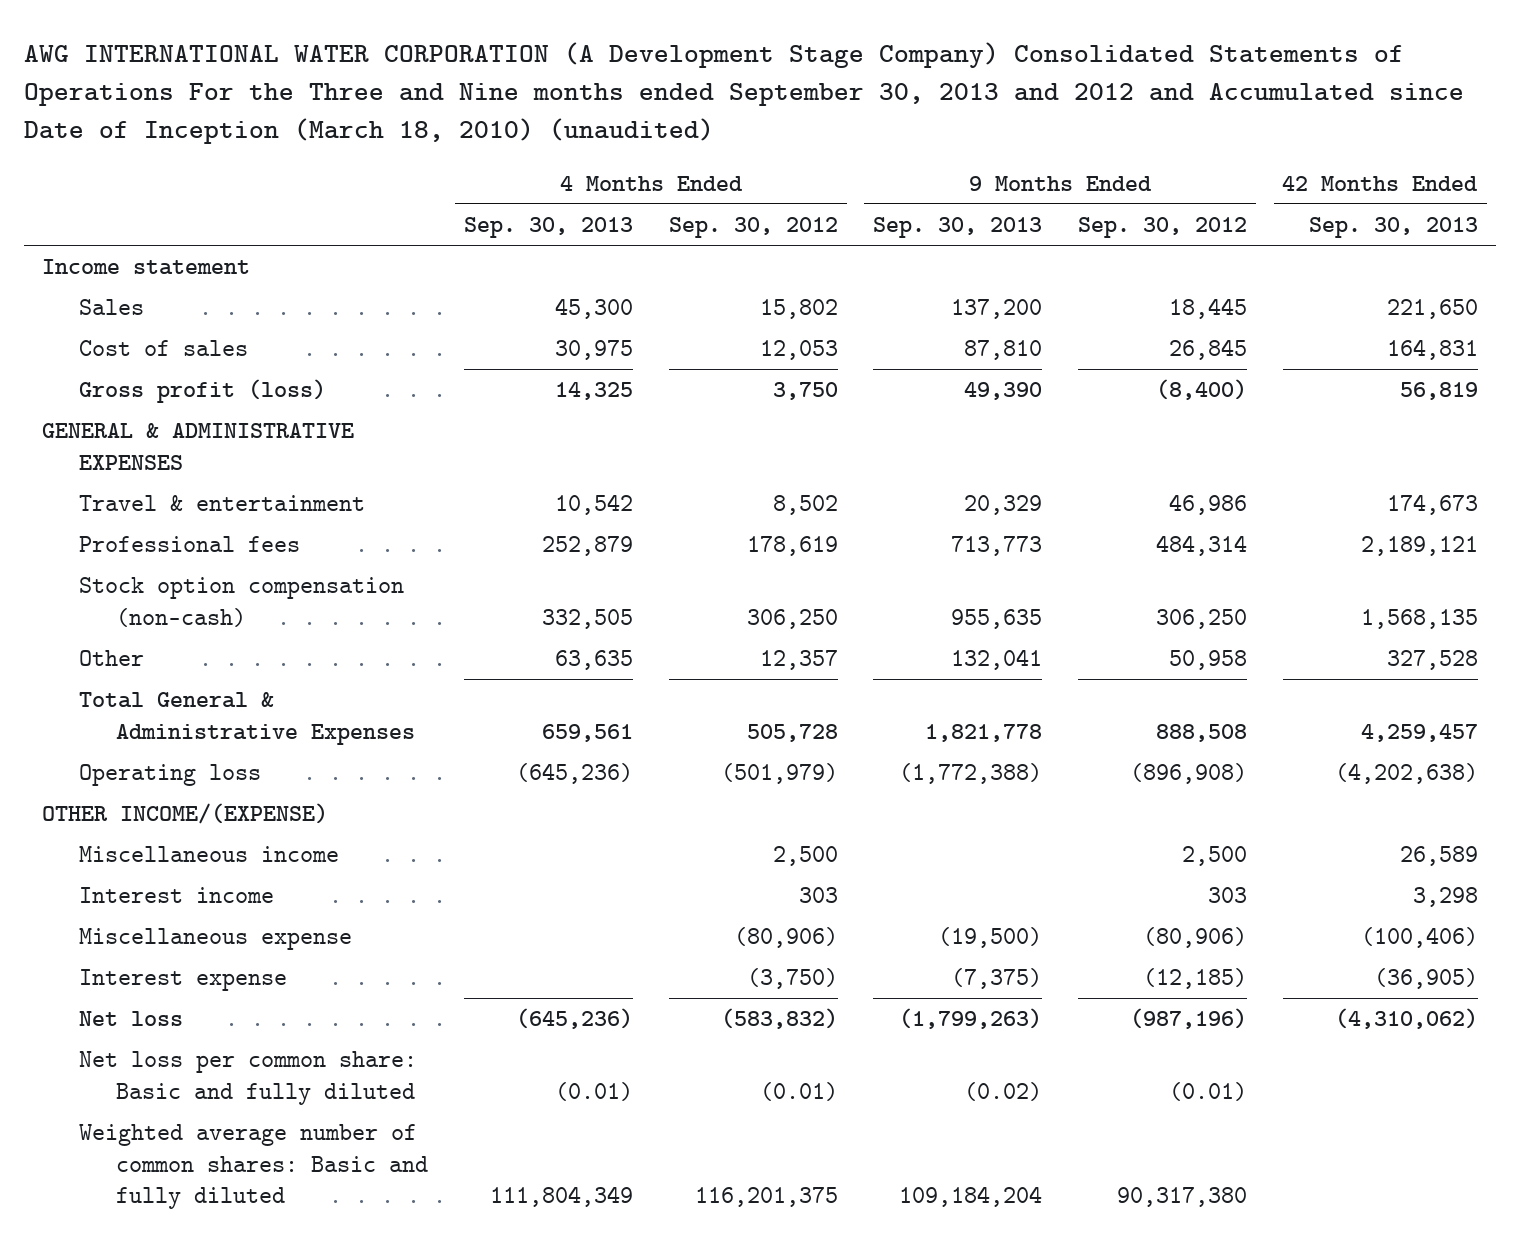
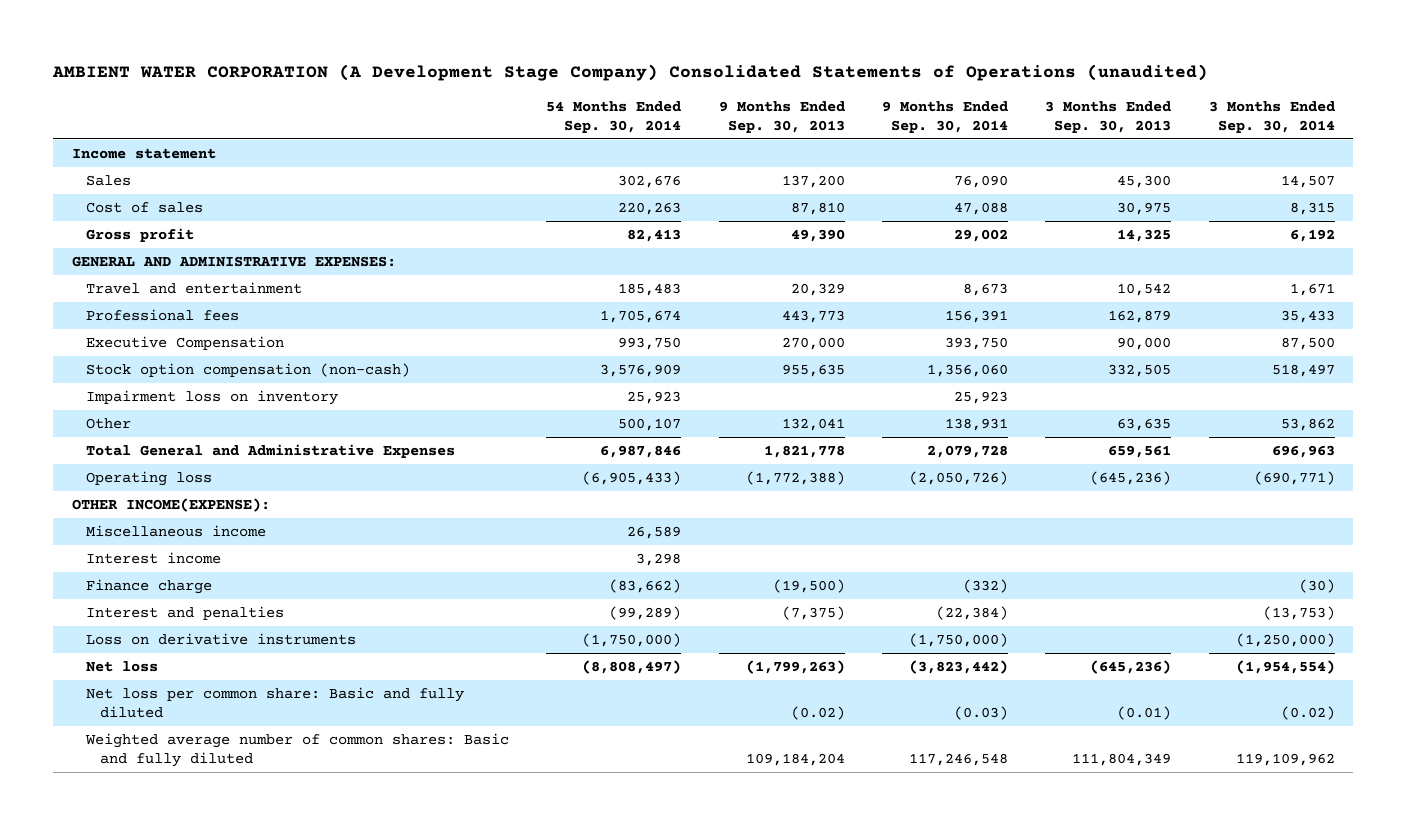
- AWG INTERNATIONAL WATER CORPORATION (A Development Stage Company) Consolidated Statements of Operations For the Three and Nine months ended September 30, 2013 and 2012 and Accumulated since Date of Inception (March 18, 2010) (unaudited)
+ AMBIENT WATER CORPORATION (A Development Stage Company) Consolidated Statements of Operations (unaudited)
- | 4 Months Ended Sep. 30, 2013 | 4 Months Ended Sep. 30, 2012 | 9 Months Ended Sep. 30, 2013 | 9 Months Ended Sep. 30, 2012 | 42 Months Ended Sep. 30, 2013
+ | 54 Months Ended Sep. 30, 2014 | 9 Months Ended Sep. 30, 2013 | 9 Months Ended Sep. 30, 2014 | 3 Months Ended Sep. 30, 2013 | 3 Months Ended Sep. 30, 2014
- Gross profit (loss) | 14,325 | 3,750 | 49,390 | (8,400) | 56,819
- GENERAL & ADMINISTRATIVE EXPENSES
- Travel & entertainment | 10,542 | 8,502 | 20,329 | 46,986 | 174,673
- Professional fees | 252,879 | 178,619 | 713,773 | 484,314 | 2,189,121
+ Gross profit | 82,413 | 49,390 | 29,002 | 14,325 | 6,192
+ GENERAL AND ADMINISTRATIVE EXPENSES:
+ Travel and entertainment | 185,483 | 20,329 | 8,673 | 10,542 | 1,671
+ Professional fees | 1,705,674 | 443,773 | 156,391 | 162,879 | 35,433
+ Executive Compensation | 993,750 | 270,000 | 393,750 | 90,000 | 87,500
+ Impairment loss on inventory | 25,923 | | 25,923 | |
- Total General & Administrative Expenses | 659,561 | 505,728 | 1,821,778 | 888,508 | 4,259,457
+ Total General and Administrative Expenses | 6,987,846 | 1,821,778 | 2,079,728 | 659,561 | 696,963
- OTHER INCOME/(EXPENSE)
+ OTHER INCOME(EXPENSE):
- Miscellaneous expense | | (80,906) | (19,500) | (80,906) | (100,406)
- Interest expense | | (3,750) | (7,375) | (12,185) | (36,905)
+ Finance charge | (83,662) | (19,500) | (332) | | (30)
+ Interest and penalties | (99,289) | (7,375) | (22,384) | | (13,753)
+ Loss on derivative instruments | (1,750,000) | | (1,750,000) | | (1,250,000)

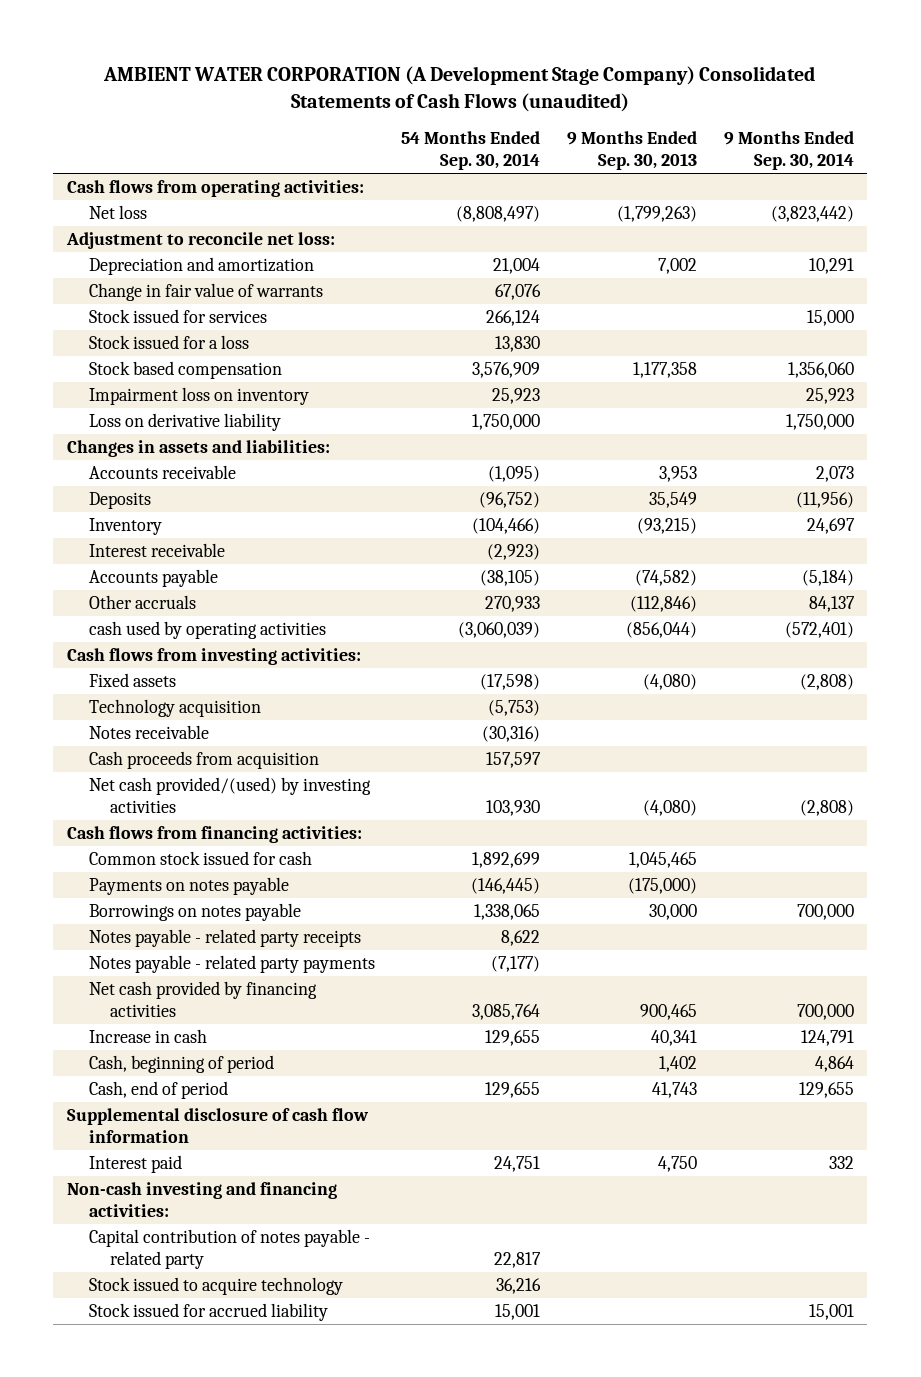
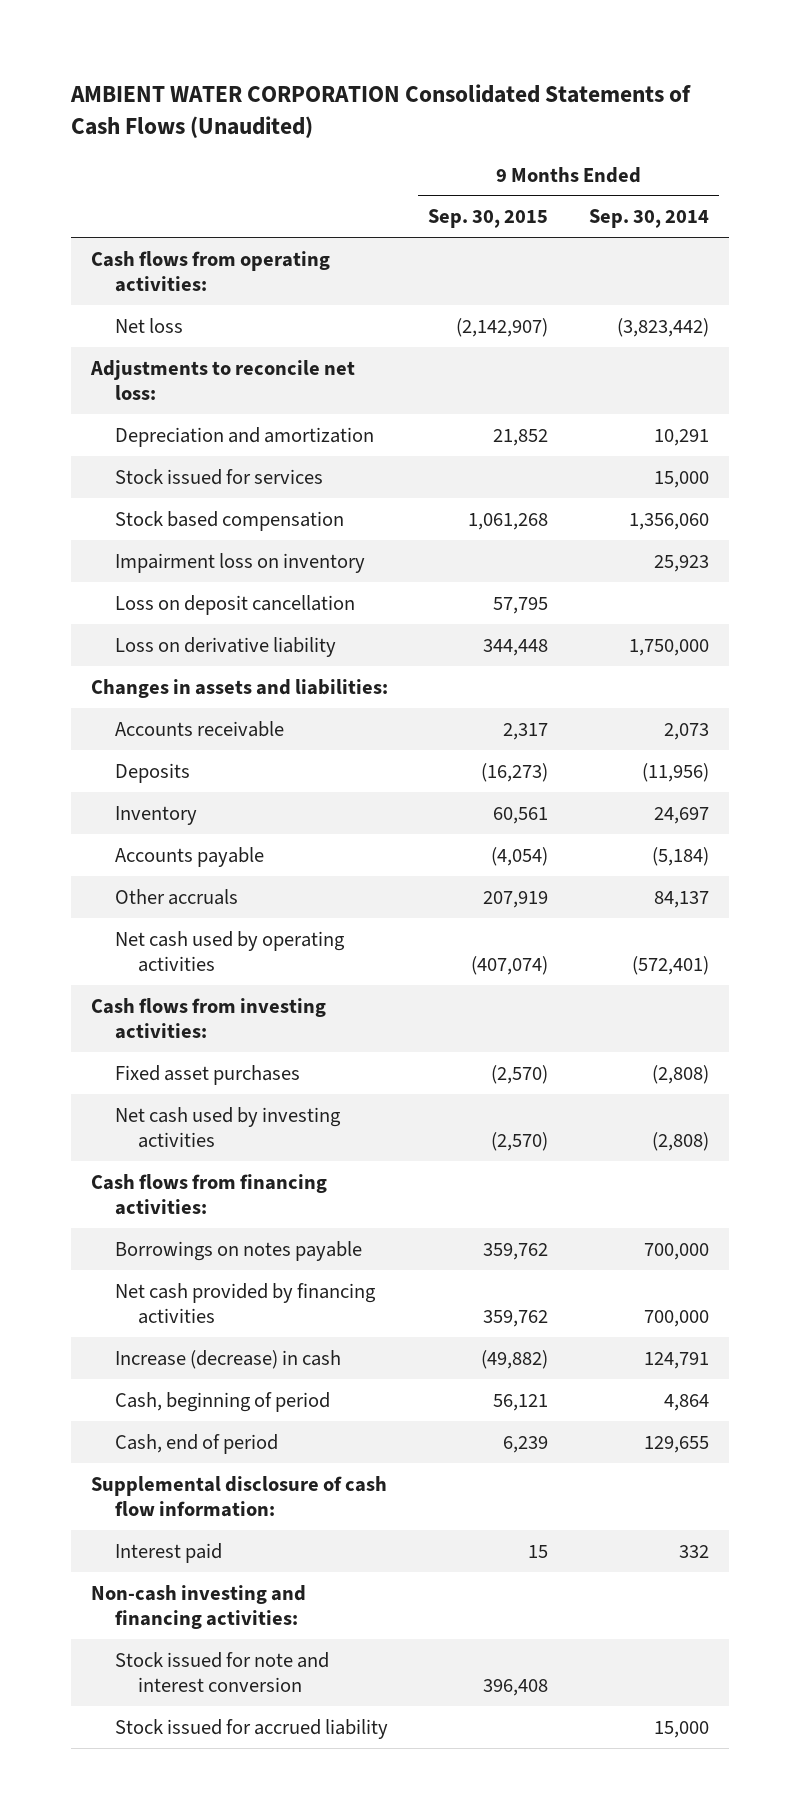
- AMBIENT WATER CORPORATION (A Development Stage Company) Consolidated Statements of Cash Flows (unaudited)
+ AMBIENT WATER CORPORATION Consolidated Statements of Cash Flows (Unaudited)
- | 54 Months Ended Sep. 30, 2014 | 9 Months Ended Sep. 30, 2013 | 9 Months Ended Sep. 30, 2014
+ | 9 Months Ended Sep. 30, 2015 | 9 Months Ended Sep. 30, 2014
- Adjustment to reconcile net loss:
+ Adjustments to reconcile net loss:
- Change in fair value of warrants | 67,076 | |
- Stock issued for a loss | 13,830 | |
+ Loss on deposit cancellation | 57,795 |
- Interest receivable | (2,923) | |
- cash used by operating activities | (3,060,039) | (856,044) | (572,401)
+ Net cash used by operating activities | (407,074) | (572,401)
- Fixed assets | (17,598) | (4,080) | (2,808)
- Technology acquisition | (5,753) | |
- Notes receivable | (30,316) | |
- Cash proceeds from acquisition | 157,597 | |
- Net cash provided/(used) by investing activities | 103,930 | (4,080) | (2,808)
+ Fixed asset purchases | (2,570) | (2,808)
+ Net cash used by investing activities | (2,570) | (2,808)
- Common stock issued for cash | 1,892,699 | 1,045,465 |
- Payments on notes payable | (146,445) | (175,000) |
- Notes payable - related party receipts | 8,622 | |
- Notes payable - related party payments | (7,177) | |
- Increase in cash | 129,655 | 40,341 | 124,791
+ Increase (decrease) in cash | (49,882) | 124,791
- Supplemental disclosure of cash flow information
+ Supplemental disclosure of cash flow information:
- Capital contribution of notes payable - related party | 22,817 | |
- Stock issued to acquire technology | 36,216 | |
- Stock issued for accrued liability | 15,001 | | 15,001
+ Stock issued for note and interest conversion | 396,408 |
+ Stock issued for accrued liability | | 15,000

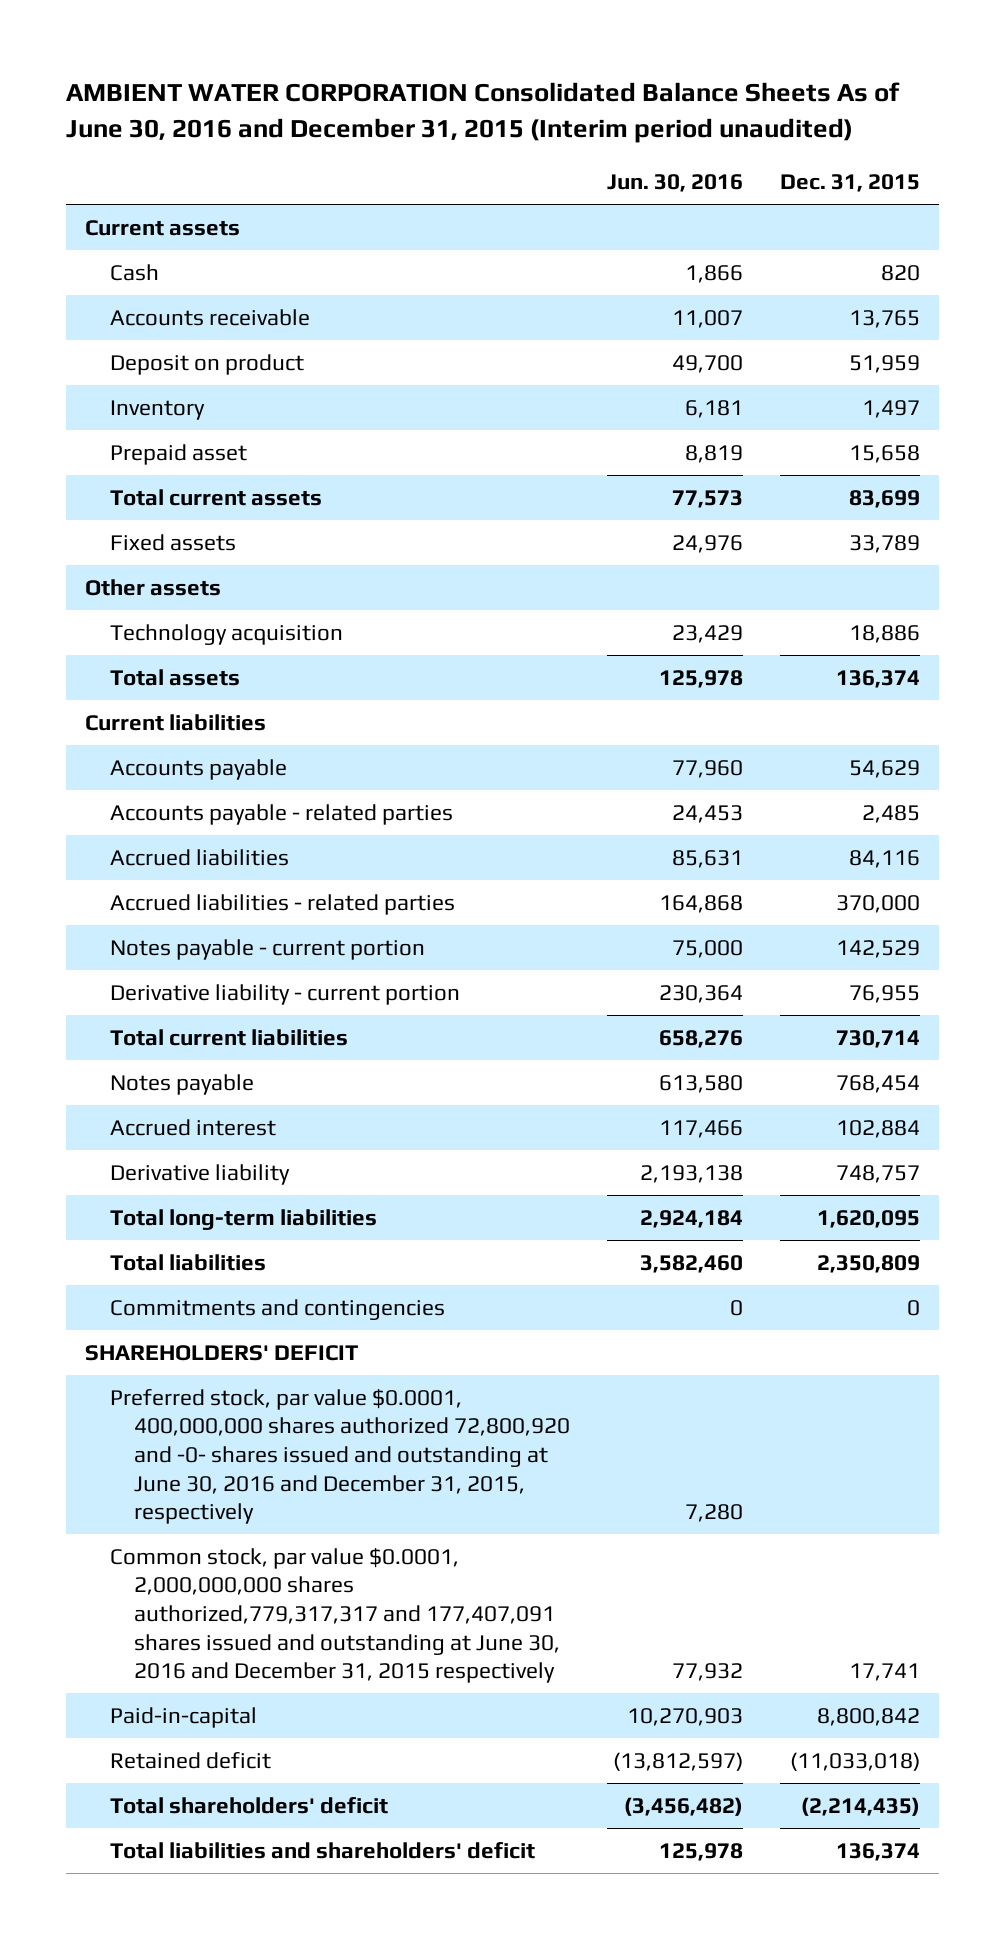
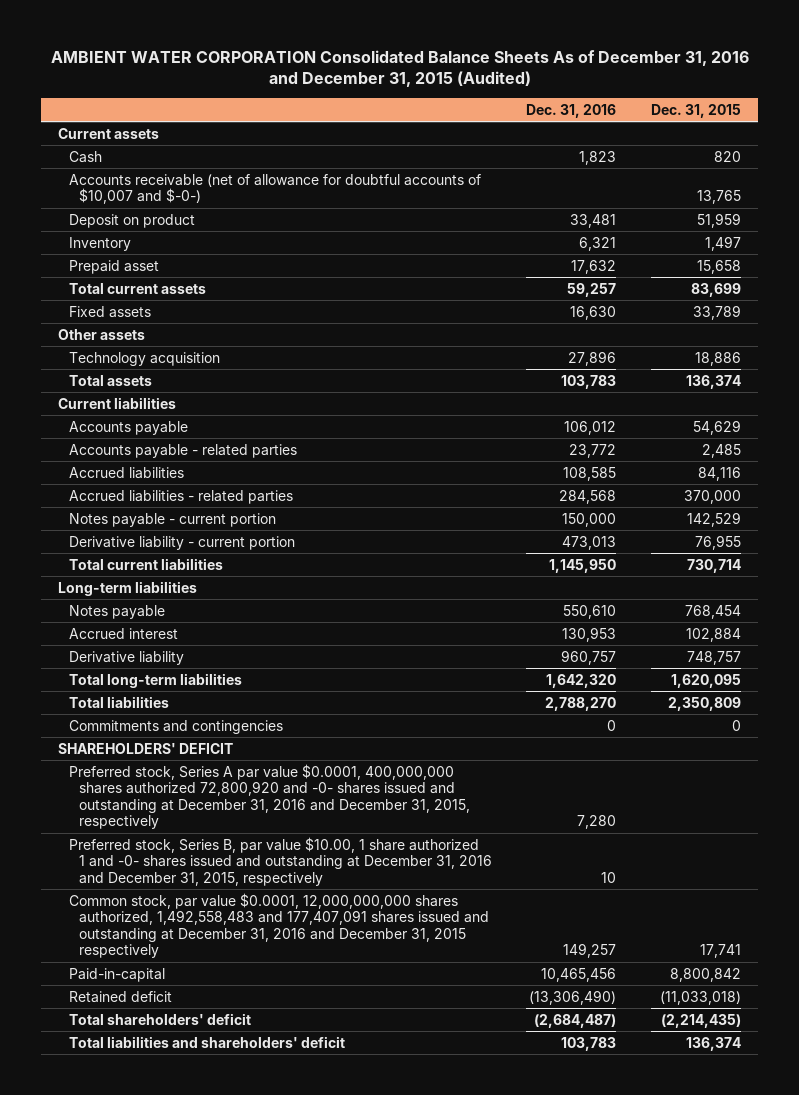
- AMBIENT WATER CORPORATION Consolidated Balance Sheets As of June 30, 2016 and December 31, 2015 (Interim period unaudited)
+ AMBIENT WATER CORPORATION Consolidated Balance Sheets As of December 31, 2016 and December 31, 2015 (Audited)
- | Jun. 30, 2016 | Dec. 31, 2015
+ | Dec. 31, 2016 | Dec. 31, 2015
- Accounts receivable | 11,007 | 13,765
+ Accounts receivable (net of allowance for doubtful accounts of $10,007 and $-0-) | | 13,765
+ Long-term liabilities
- Preferred stock, par value $0.0001, 400,000,000 shares authorized 72,800,920 and -0- shares issued and outstanding at June 30, 2016 and December 31, 2015, respectively | 7,280 |
- Common stock, par value $0.0001, 2,000,000,000 shares authorized,779,317,317 and 177,407,091 shares issued and outstanding at June 30, 2016 and December 31, 2015 respectively | 77,932 | 17,741
+ Preferred stock, Series A par value $0.0001, 400,000,000 shares authorized 72,800,920 and -0- shares issued and outstanding at December 31, 2016 and December 31, 2015, respectively | 7,280 |
+ Preferred stock, Series B, par value $10.00, 1 share authorized 1 and -0- shares issued and outstanding at December 31, 2016 and December 31, 2015, respectively | 10 |
+ Common stock, par value $0.0001, 12,000,000,000 shares authorized, 1,492,558,483 and 177,407,091 shares issued and outstanding at December 31, 2016 and December 31, 2015 respectively | 149,257 | 17,741

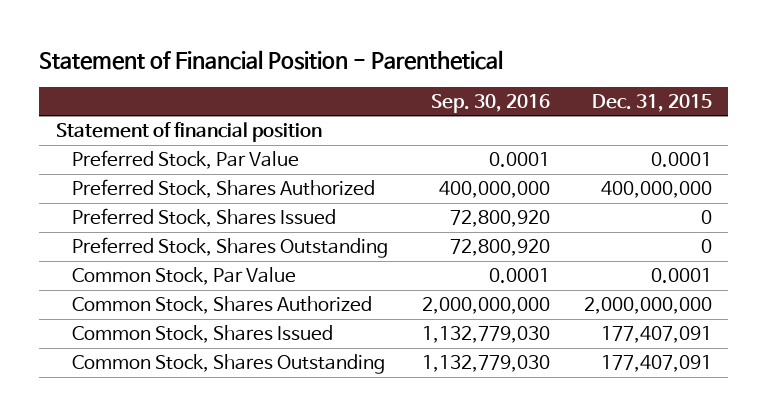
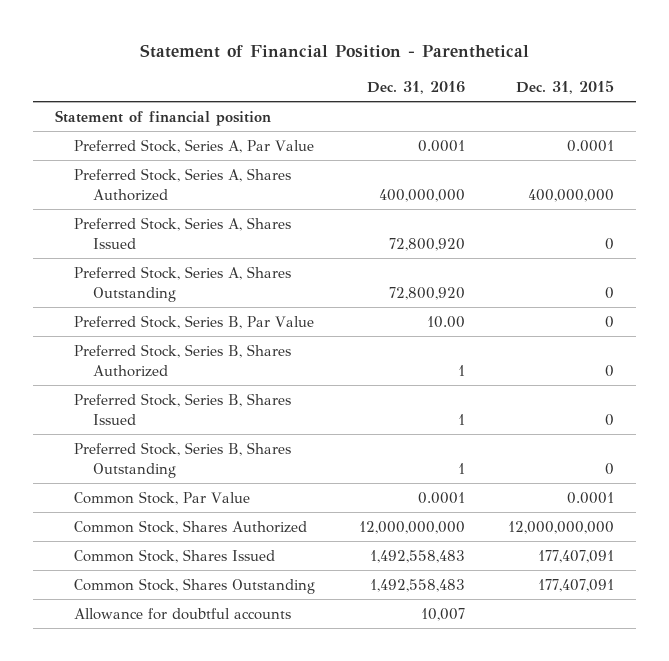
- | Sep. 30, 2016 | Dec. 31, 2015
+ | Dec. 31, 2016 | Dec. 31, 2015
- Preferred Stock, Par Value | 0.0001 | 0.0001
- Preferred Stock, Shares Authorized | 400,000,000 | 400,000,000
- Preferred Stock, Shares Issued | 72,800,920 | 0
- Preferred Stock, Shares Outstanding | 72,800,920 | 0
+ Preferred Stock, Series A, Par Value | 0.0001 | 0.0001
+ Preferred Stock, Series A, Shares Authorized | 400,000,000 | 400,000,000
+ Preferred Stock, Series A, Shares Issued | 72,800,920 | 0
+ Preferred Stock, Series A, Shares Outstanding | 72,800,920 | 0
+ Preferred Stock, Series B, Par Value | 10.00 | 0
+ Preferred Stock, Series B, Shares Authorized | 1 | 0
+ Preferred Stock, Series B, Shares Issued | 1 | 0
+ Preferred Stock, Series B, Shares Outstanding | 1 | 0
- Common Stock, Shares Authorized | 2,000,000,000 | 2,000,000,000
+ Common Stock, Shares Authorized | 12,000,000,000 | 12,000,000,000
+ Allowance for doubtful accounts | 10,007 |

